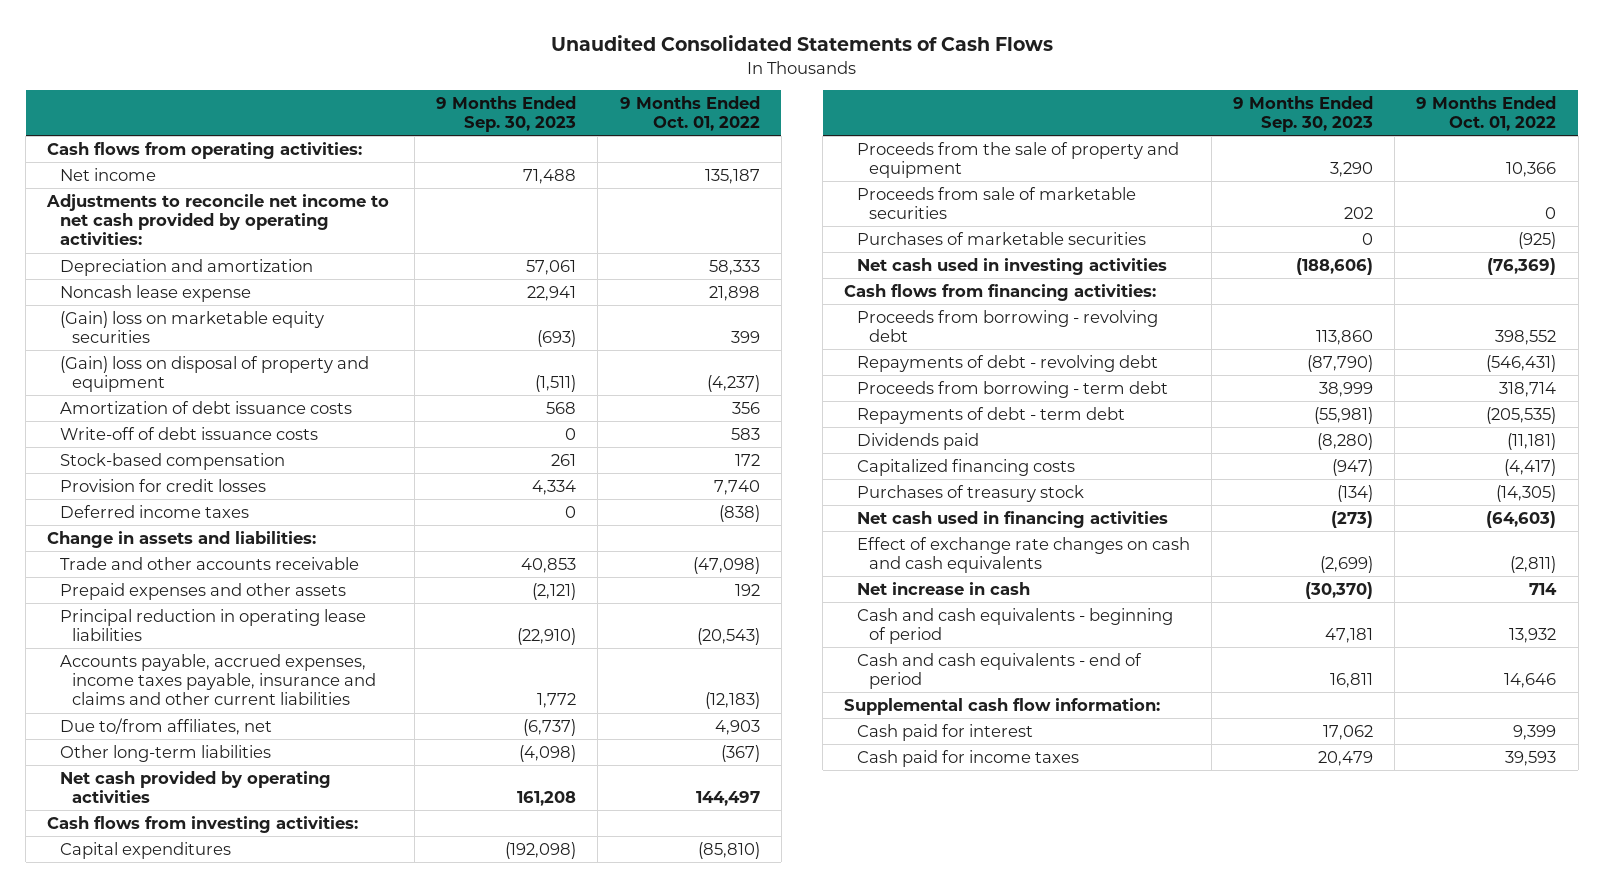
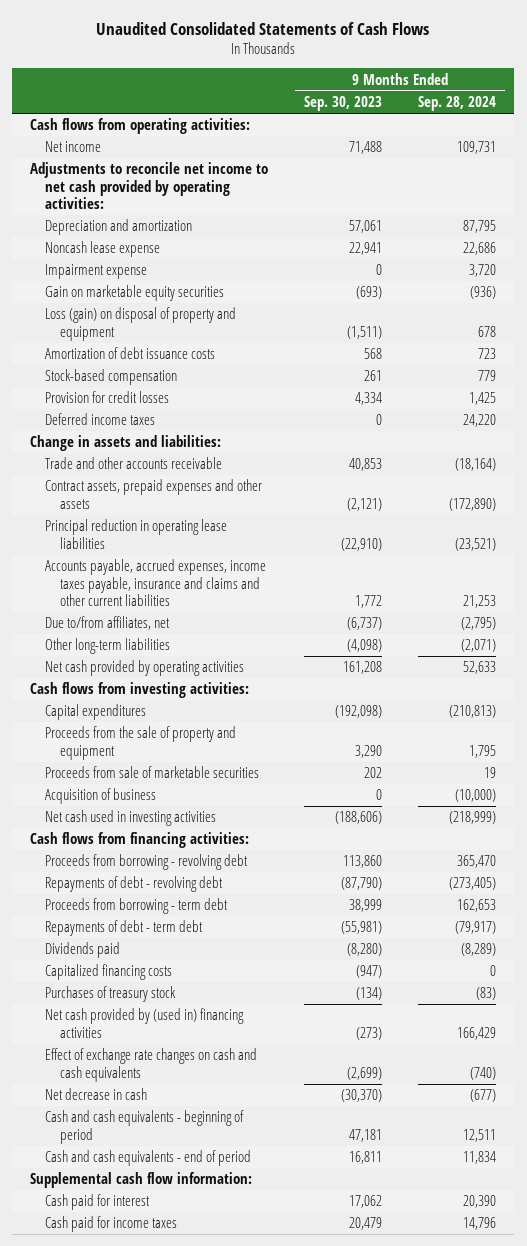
- | 9 Months Ended Sep. 30, 2023 | 9 Months Ended Oct. 01, 2022
+ | 9 Months Ended Sep. 30, 2023 | 9 Months Ended Sep. 28, 2024
- (Gain) loss on marketable equity securities | (693) | 399
- (Gain) loss on disposal of property and equipment | (1,511) | (4,237)
+ Impairment expense | 0 | 3,720
+ Gain on marketable equity securities | (693) | (936)
+ Loss (gain) on disposal of property and equipment | (1,511) | 678
- Write-off of debt issuance costs | 0 | 583
- Prepaid expenses and other assets | (2,121) | 192
+ Contract assets, prepaid expenses and other assets | (2,121) | (172,890)
- Purchases of marketable securities | 0 | (925)
+ Acquisition of business | 0 | (10,000)
- Net cash used in financing activities | (273) | (64,603)
+ Net cash provided by (used in) financing activities | (273) | 166,429
- Net increase in cash | (30,370) | 714
+ Net decrease in cash | (30,370) | (677)

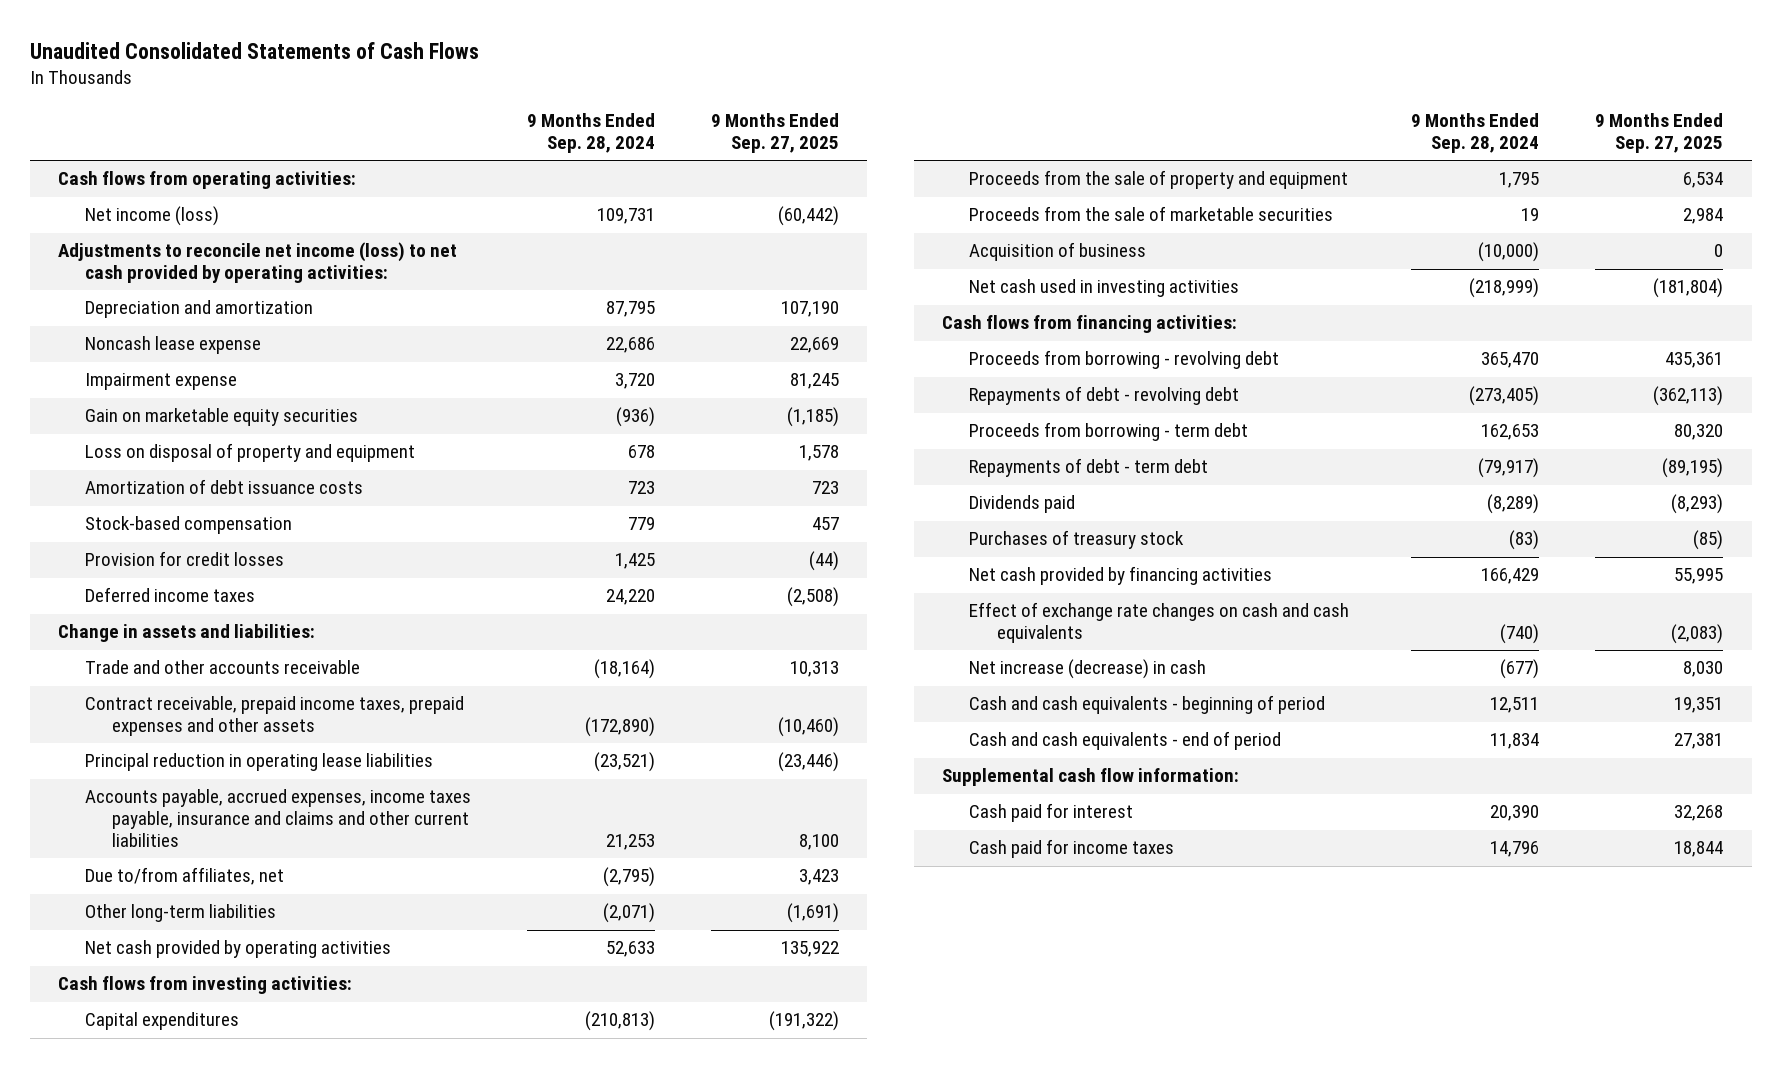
- | 9 Months Ended Sep. 30, 2023 | 9 Months Ended Sep. 28, 2024
+ | 9 Months Ended Sep. 28, 2024 | 9 Months Ended Sep. 27, 2025
- Net income | 71,488 | 109,731
- Adjustments to reconcile net income to net cash provided by operating activities:
+ Net income (loss) | 109,731 | (60,442)
+ Adjustments to reconcile net income (loss) to net cash provided by operating activities:
- Loss (gain) on disposal of property and equipment | (1,511) | 678
+ Loss on disposal of property and equipment | 678 | 1,578
- Contract assets, prepaid expenses and other assets | (2,121) | (172,890)
+ Contract receivable, prepaid income taxes, prepaid expenses and other assets | (172,890) | (10,460)
- Proceeds from sale of marketable securities | 202 | 19
+ Proceeds from the sale of marketable securities | 19 | 2,984
- Capitalized financing costs | (947) | 0
- Net cash provided by (used in) financing activities | (273) | 166,429
+ Net cash provided by financing activities | 166,429 | 55,995
- Net decrease in cash | (30,370) | (677)
+ Net increase (decrease) in cash | (677) | 8,030

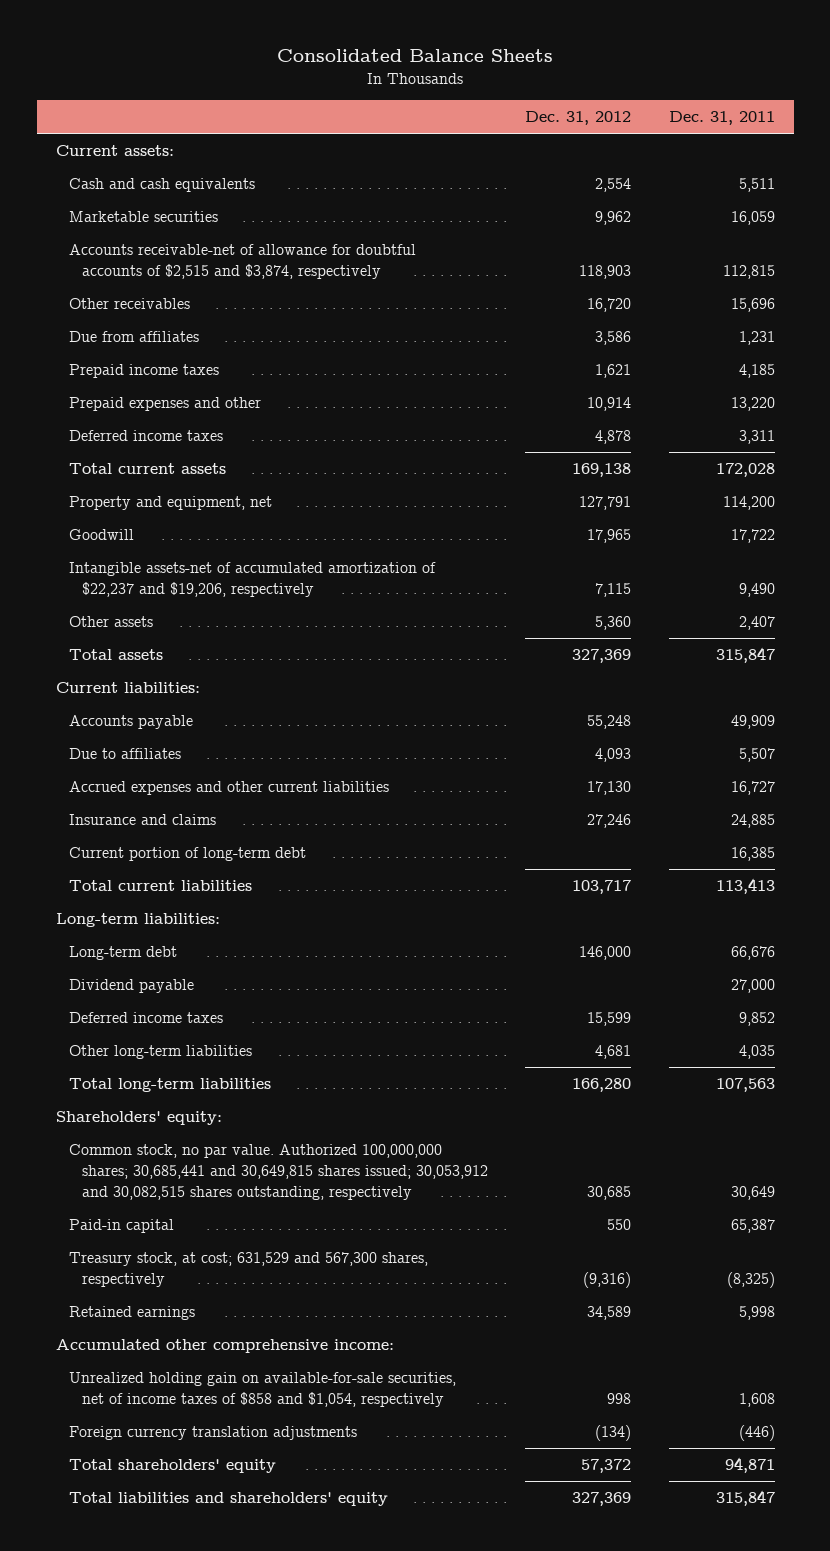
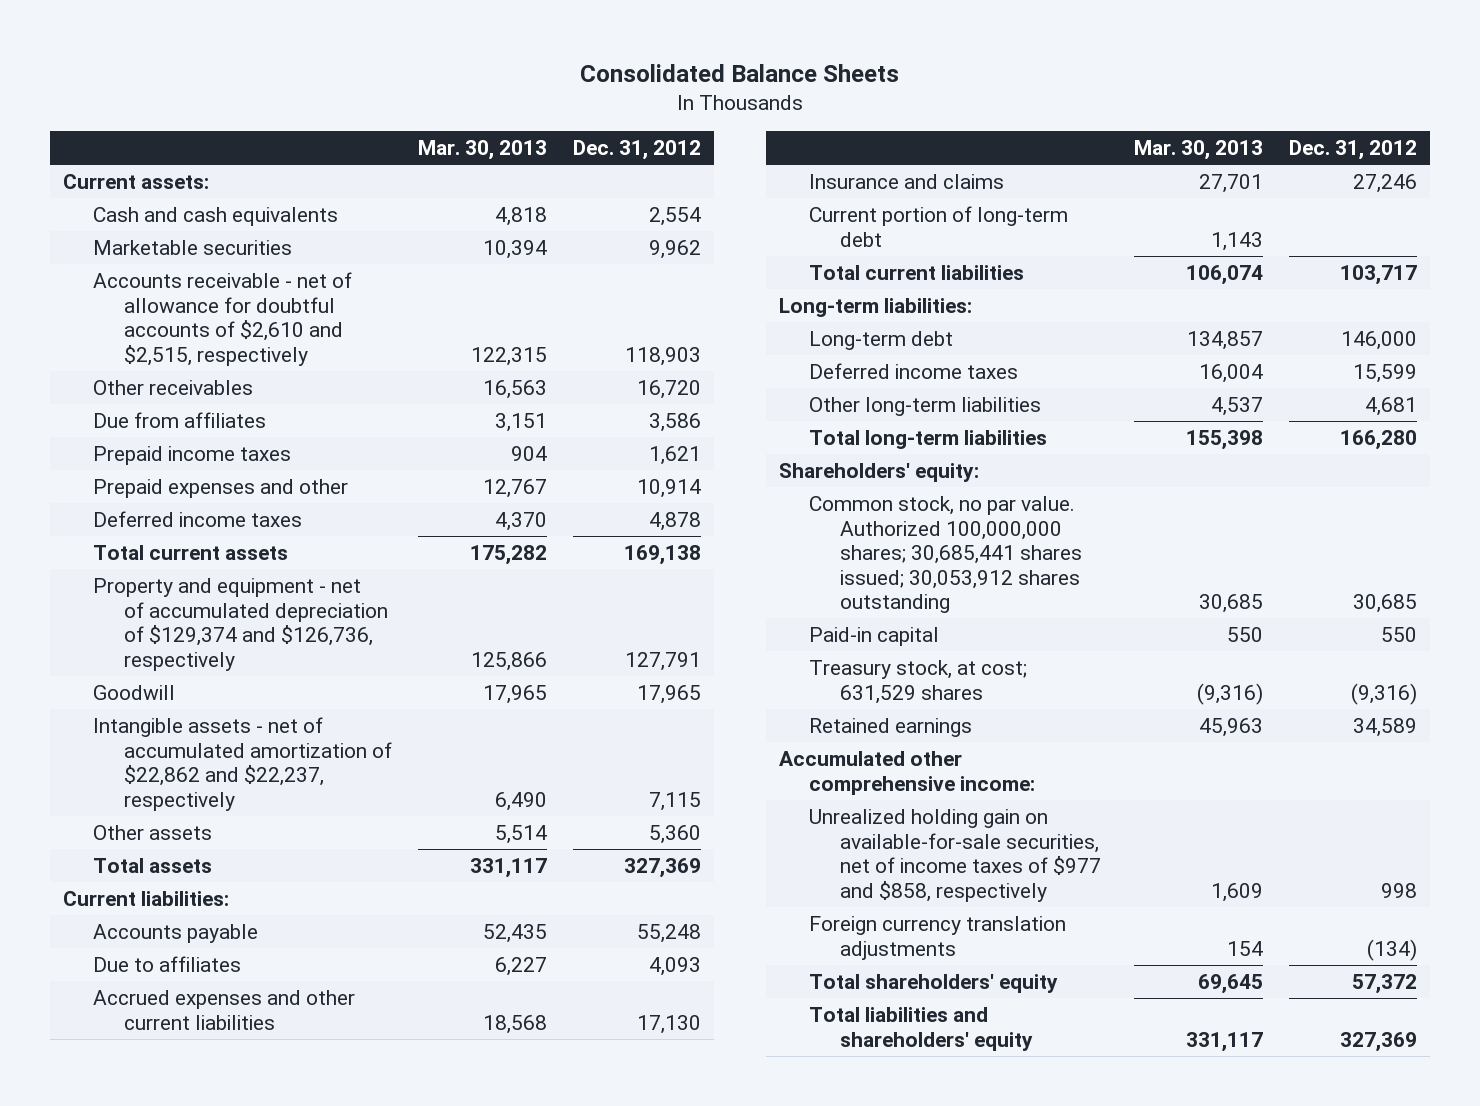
- | Dec. 31, 2012 | Dec. 31, 2011
+ | Mar. 30, 2013 | Dec. 31, 2012
- Accounts receivable-net of allowance for doubtful accounts of $2,515 and $3,874, respectively | 118,903 | 112,815
+ Accounts receivable - net of allowance for doubtful accounts of $2,610 and $2,515, respectively | 122,315 | 118,903
- Property and equipment, net | 127,791 | 114,200
+ Property and equipment - net of accumulated depreciation of $129,374 and $126,736, respectively | 125,866 | 127,791
- Intangible assets-net of accumulated amortization of $22,237 and $19,206, respectively | 7,115 | 9,490
+ Intangible assets - net of accumulated amortization of $22,862 and $22,237, respectively | 6,490 | 7,115
- Dividend payable | | 27,000
- Common stock, no par value. Authorized 100,000,000 shares; 30,685,441 and 30,649,815 shares issued; 30,053,912 and 30,082,515 shares outstanding, respectively | 30,685 | 30,649
+ Common stock, no par value. Authorized 100,000,000 shares; 30,685,441 shares issued; 30,053,912 shares outstanding | 30,685 | 30,685
- Treasury stock, at cost; 631,529 and 567,300 shares, respectively | (9,316) | (8,325)
+ Treasury stock, at cost; 631,529 shares | (9,316) | (9,316)
- Unrealized holding gain on available-for-sale securities, net of income taxes of $858 and $1,054, respectively | 998 | 1,608
+ Unrealized holding gain on available-for-sale securities, net of income taxes of $977 and $858, respectively | 1,609 | 998

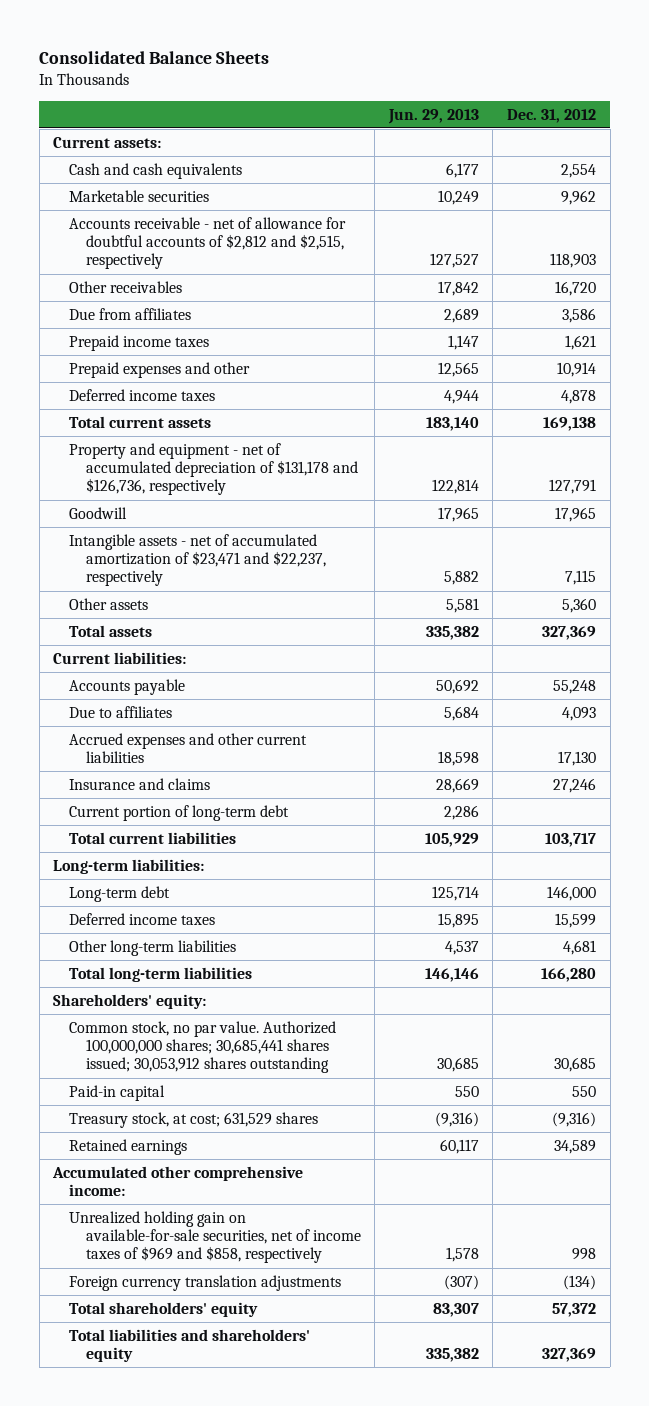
- | Mar. 30, 2013 | Dec. 31, 2012
+ | Jun. 29, 2013 | Dec. 31, 2012
- Accounts receivable - net of allowance for doubtful accounts of $2,610 and $2,515, respectively | 122,315 | 118,903
+ Accounts receivable - net of allowance for doubtful accounts of $2,812 and $2,515, respectively | 127,527 | 118,903
- Property and equipment - net of accumulated depreciation of $129,374 and $126,736, respectively | 125,866 | 127,791
+ Property and equipment - net of accumulated depreciation of $131,178 and $126,736, respectively | 122,814 | 127,791
- Intangible assets - net of accumulated amortization of $22,862 and $22,237, respectively | 6,490 | 7,115
+ Intangible assets - net of accumulated amortization of $23,471 and $22,237, respectively | 5,882 | 7,115
- Unrealized holding gain on available-for-sale securities, net of income taxes of $977 and $858, respectively | 1,609 | 998
+ Unrealized holding gain on available-for-sale securities, net of income taxes of $969 and $858, respectively | 1,578 | 998

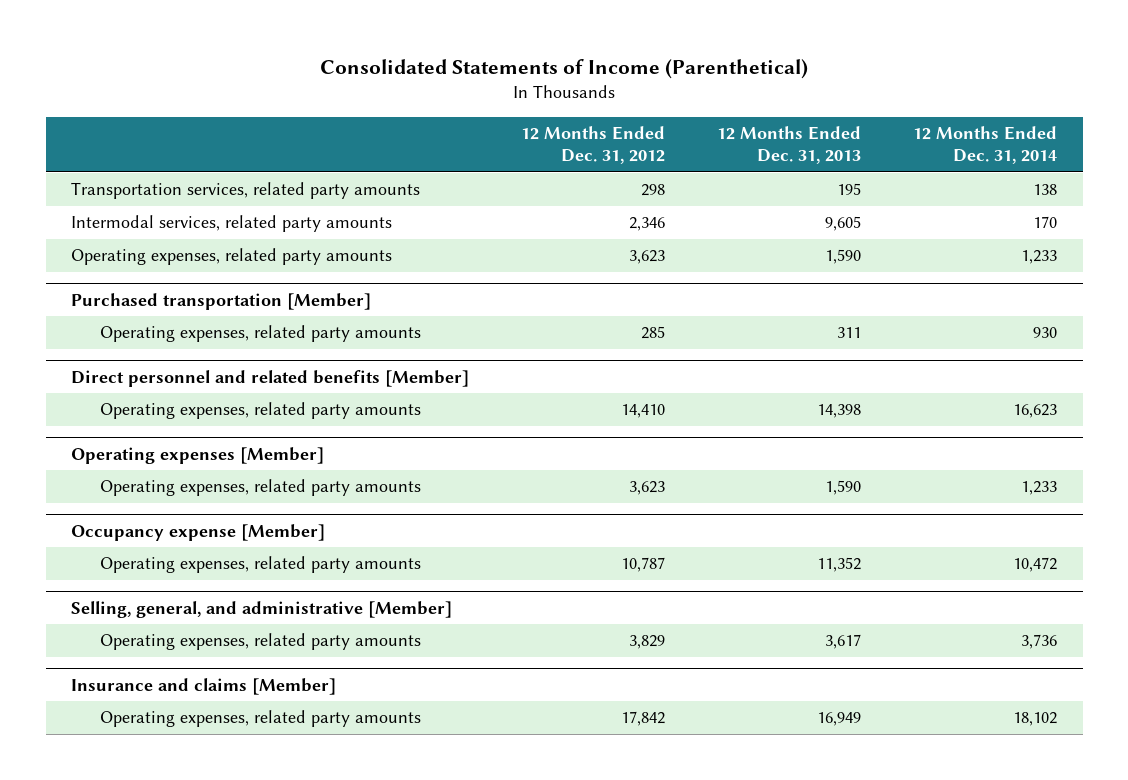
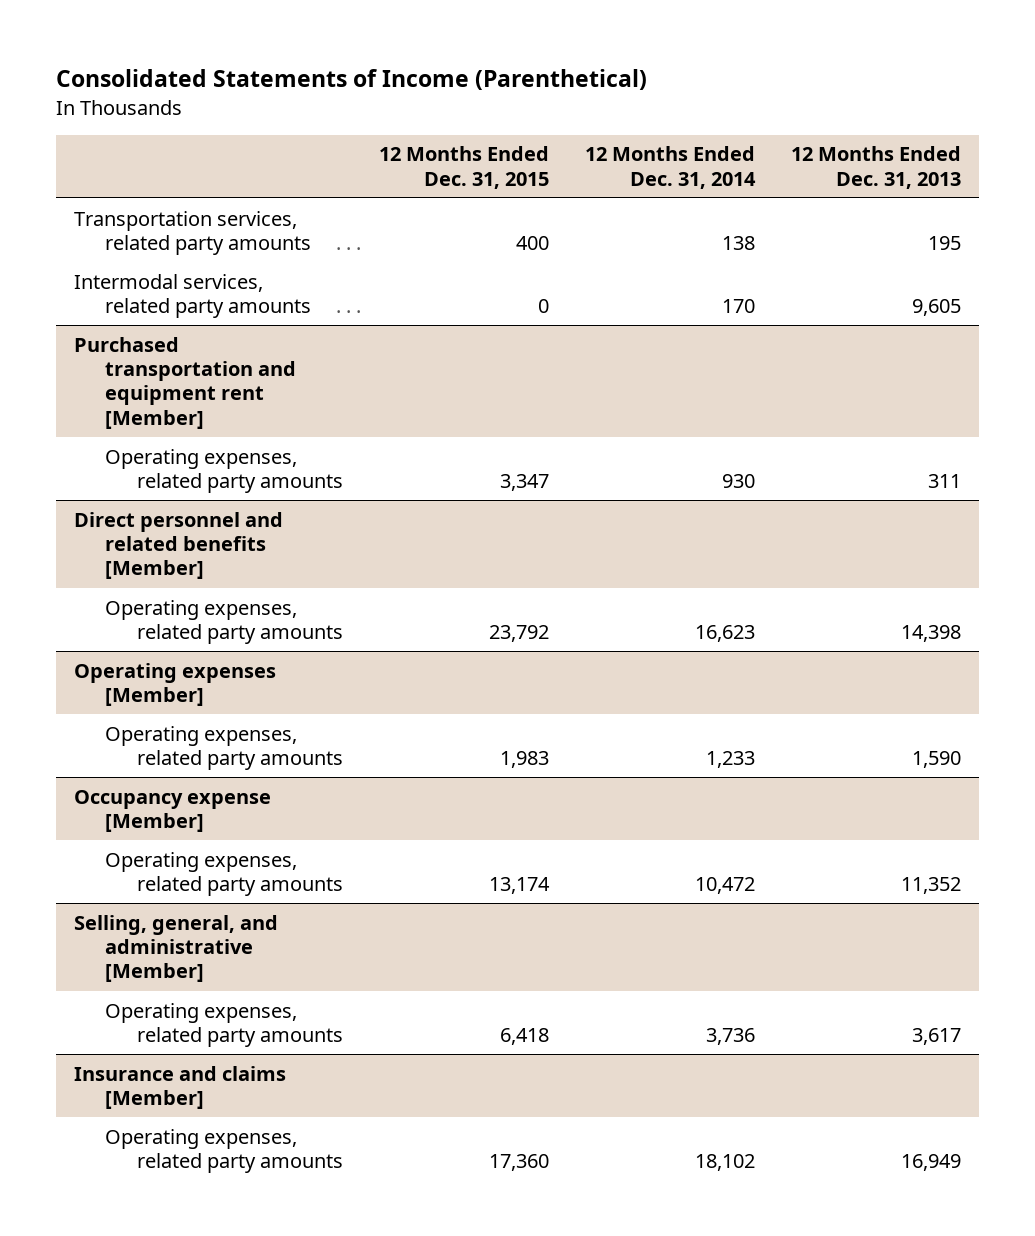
- | 12 Months Ended Dec. 31, 2012 | 12 Months Ended Dec. 31, 2013 | 12 Months Ended Dec. 31, 2014
+ | 12 Months Ended Dec. 31, 2015 | 12 Months Ended Dec. 31, 2014 | 12 Months Ended Dec. 31, 2013
- Operating expenses, related party amounts | 3,623 | 1,590 | 1,233
- Purchased transportation [Member]
+ Purchased transportation and equipment rent [Member]

